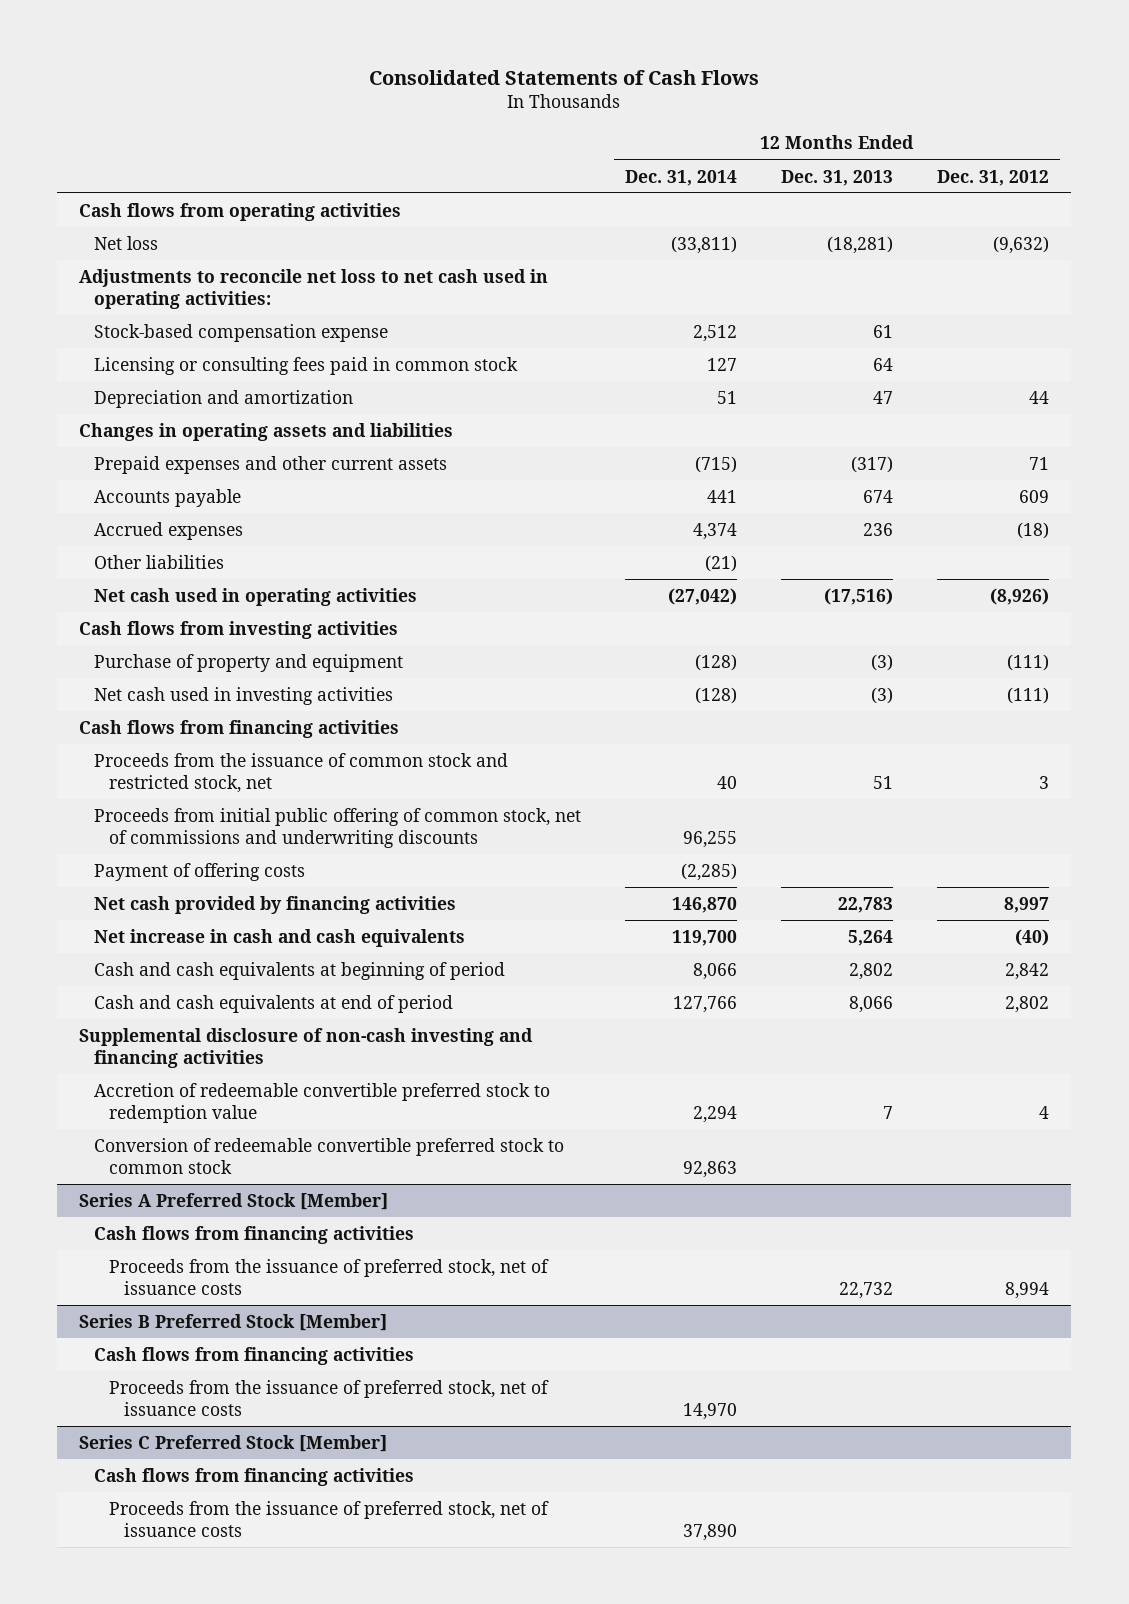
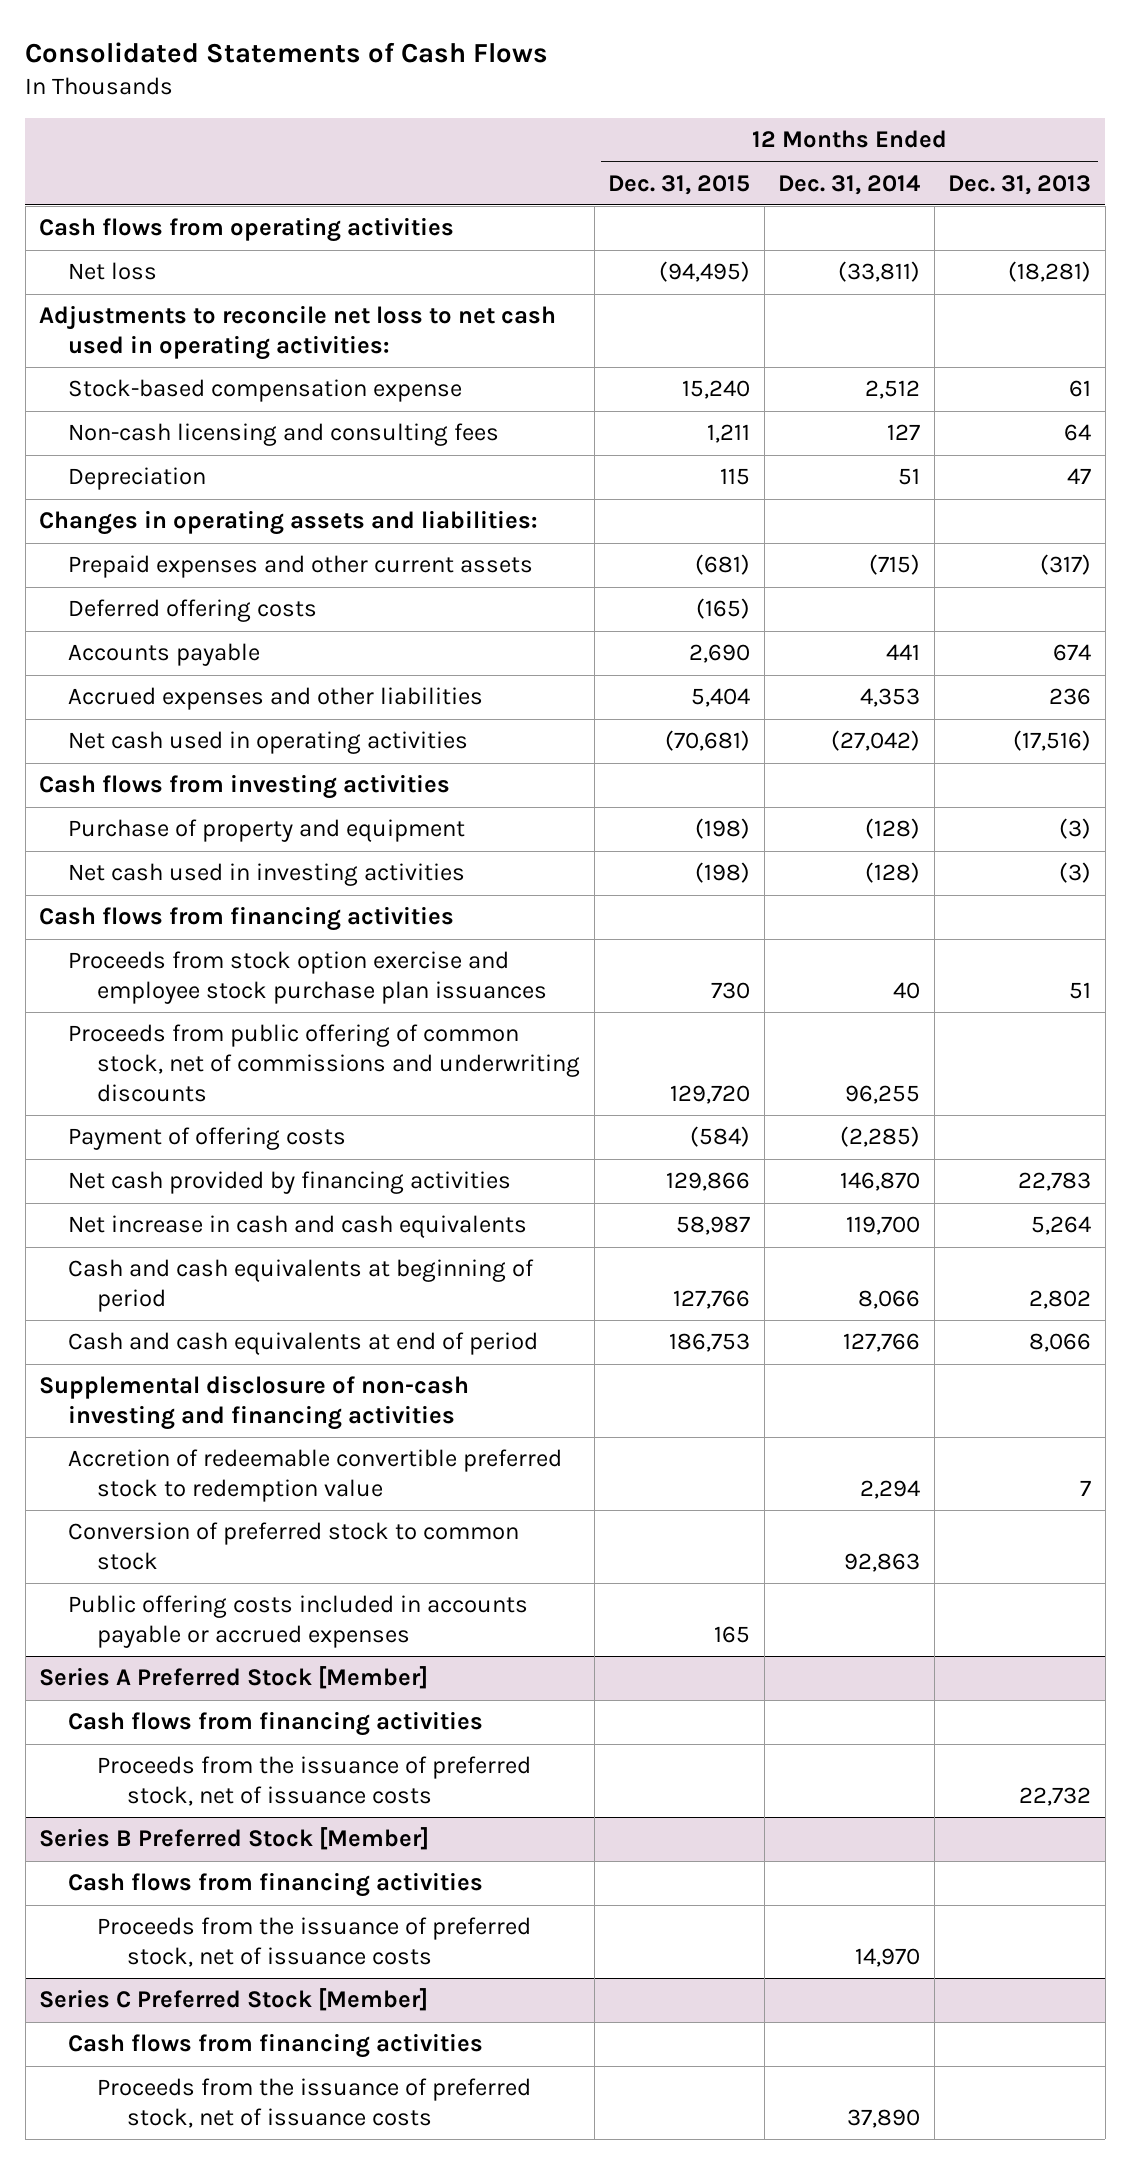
- | 12 Months Ended Dec. 31, 2014 | 12 Months Ended Dec. 31, 2013 | 12 Months Ended Dec. 31, 2012
+ | 12 Months Ended Dec. 31, 2015 | 12 Months Ended Dec. 31, 2014 | 12 Months Ended Dec. 31, 2013
- Licensing or consulting fees paid in common stock | 127 | 64 |
- Depreciation and amortization | 51 | 47 | 44
- Changes in operating assets and liabilities
+ Non-cash licensing and consulting fees | 1,211 | 127 | 64
+ Depreciation | 115 | 51 | 47
+ Changes in operating assets and liabilities:
+ Deferred offering costs | (165) | |
- Accrued expenses | 4,374 | 236 | (18)
- Other liabilities | (21) | |
+ Accrued expenses and other liabilities | 5,404 | 4,353 | 236
- Proceeds from the issuance of common stock and restricted stock, net | 40 | 51 | 3
- Proceeds from initial public offering of common stock, net of commissions and underwriting discounts | 96,255 | |
+ Proceeds from stock option exercise and employee stock purchase plan issuances | 730 | 40 | 51
+ Proceeds from public offering of common stock, net of commissions and underwriting discounts | 129,720 | 96,255 |
- Conversion of redeemable convertible preferred stock to common stock | 92,863 | |
+ Conversion of preferred stock to common stock | | 92,863 |
+ Public offering costs included in accounts payable or accrued expenses | 165 | |

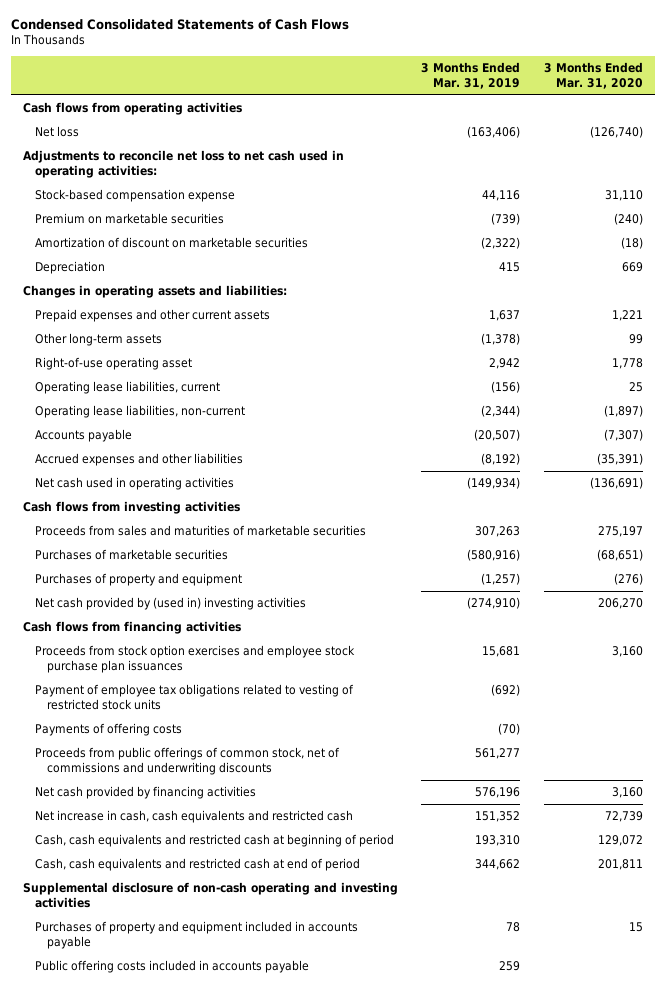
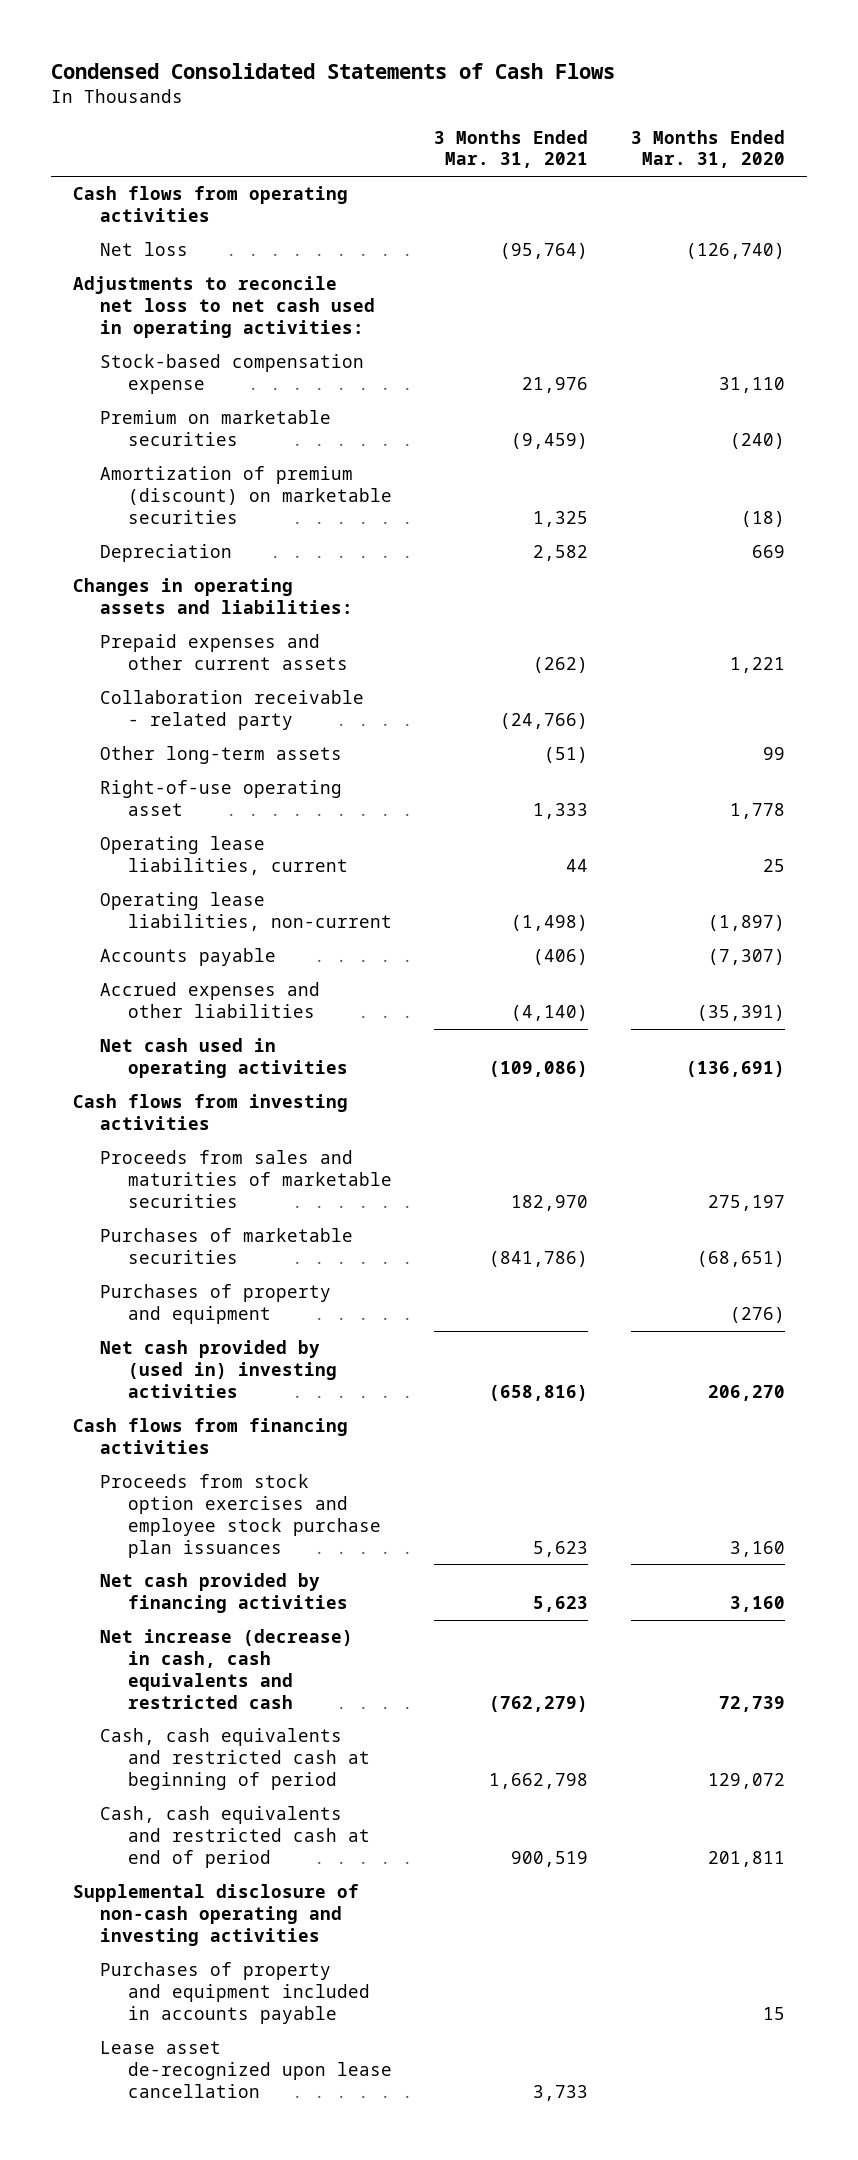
- | 3 Months Ended Mar. 31, 2019 | 3 Months Ended Mar. 31, 2020
+ | 3 Months Ended Mar. 31, 2021 | 3 Months Ended Mar. 31, 2020
- Amortization of discount on marketable securities | (2,322) | (18)
+ Amortization of premium (discount) on marketable securities | 1,325 | (18)
+ Collaboration receivable - related party | (24,766) |
- Payment of employee tax obligations related to vesting of restricted stock units | (692) |
- Payments of offering costs | (70) |
- Proceeds from public offerings of common stock, net of commissions and underwriting discounts | 561,277 |
- Net increase in cash, cash equivalents and restricted cash | 151,352 | 72,739
+ Net increase (decrease) in cash, cash equivalents and restricted cash | (762,279) | 72,739
- Public offering costs included in accounts payable | 259 |
+ Lease asset de-recognized upon lease cancellation | 3,733 |

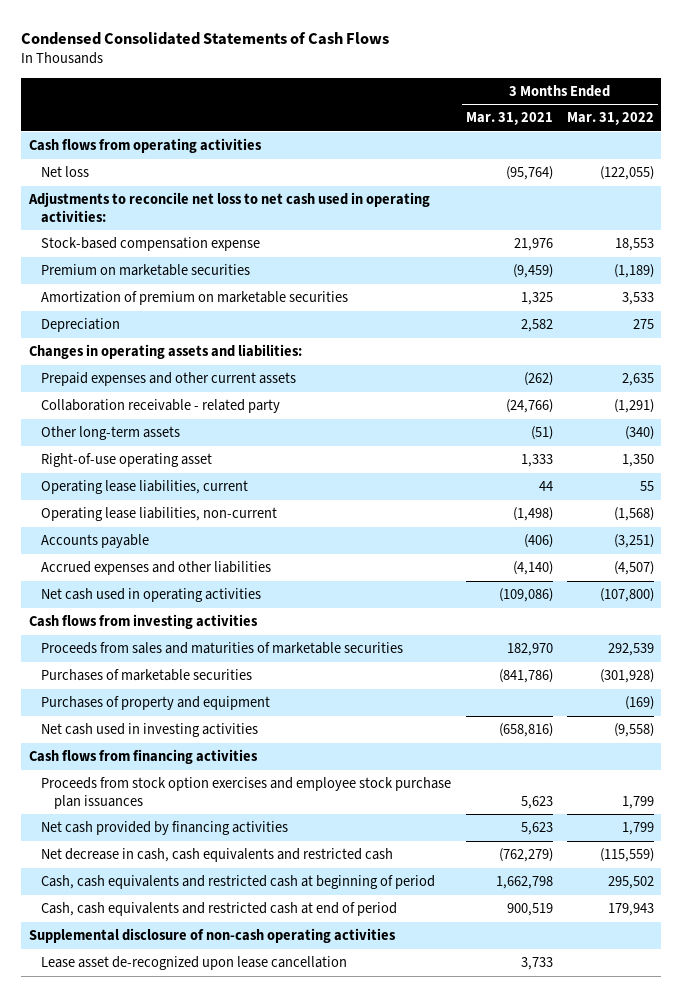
- | 3 Months Ended Mar. 31, 2021 | 3 Months Ended Mar. 31, 2020
+ | 3 Months Ended Mar. 31, 2021 | 3 Months Ended Mar. 31, 2022
- Amortization of premium (discount) on marketable securities | 1,325 | (18)
+ Amortization of premium on marketable securities | 1,325 | 3,533
- Net cash provided by (used in) investing activities | (658,816) | 206,270
+ Net cash used in investing activities | (658,816) | (9,558)
- Net increase (decrease) in cash, cash equivalents and restricted cash | (762,279) | 72,739
+ Net decrease in cash, cash equivalents and restricted cash | (762,279) | (115,559)
- Supplemental disclosure of non-cash operating and investing activities
- Purchases of property and equipment included in accounts payable | | 15
+ Supplemental disclosure of non-cash operating activities

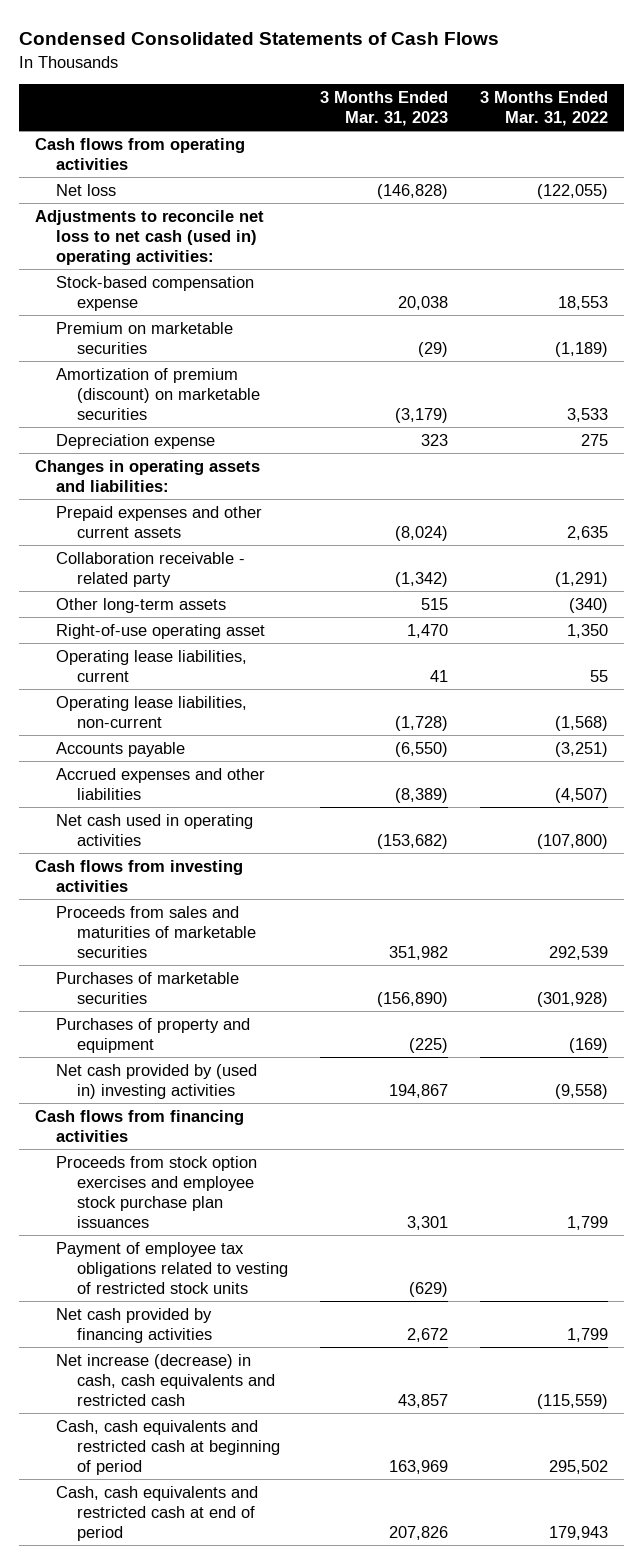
- | 3 Months Ended Mar. 31, 2021 | 3 Months Ended Mar. 31, 2022
+ | 3 Months Ended Mar. 31, 2023 | 3 Months Ended Mar. 31, 2022
- Adjustments to reconcile net loss to net cash used in operating activities:
+ Adjustments to reconcile net loss to net cash (used in) operating activities:
- Amortization of premium on marketable securities | 1,325 | 3,533
- Depreciation | 2,582 | 275
+ Amortization of premium (discount) on marketable securities | (3,179) | 3,533
+ Depreciation expense | 323 | 275
- Net cash used in investing activities | (658,816) | (9,558)
+ Net cash provided by (used in) investing activities | 194,867 | (9,558)
+ Payment of employee tax obligations related to vesting of restricted stock units | (629) |
- Net decrease in cash, cash equivalents and restricted cash | (762,279) | (115,559)
+ Net increase (decrease) in cash, cash equivalents and restricted cash | 43,857 | (115,559)
- Supplemental disclosure of non-cash operating activities
- Lease asset de-recognized upon lease cancellation | 3,733 |

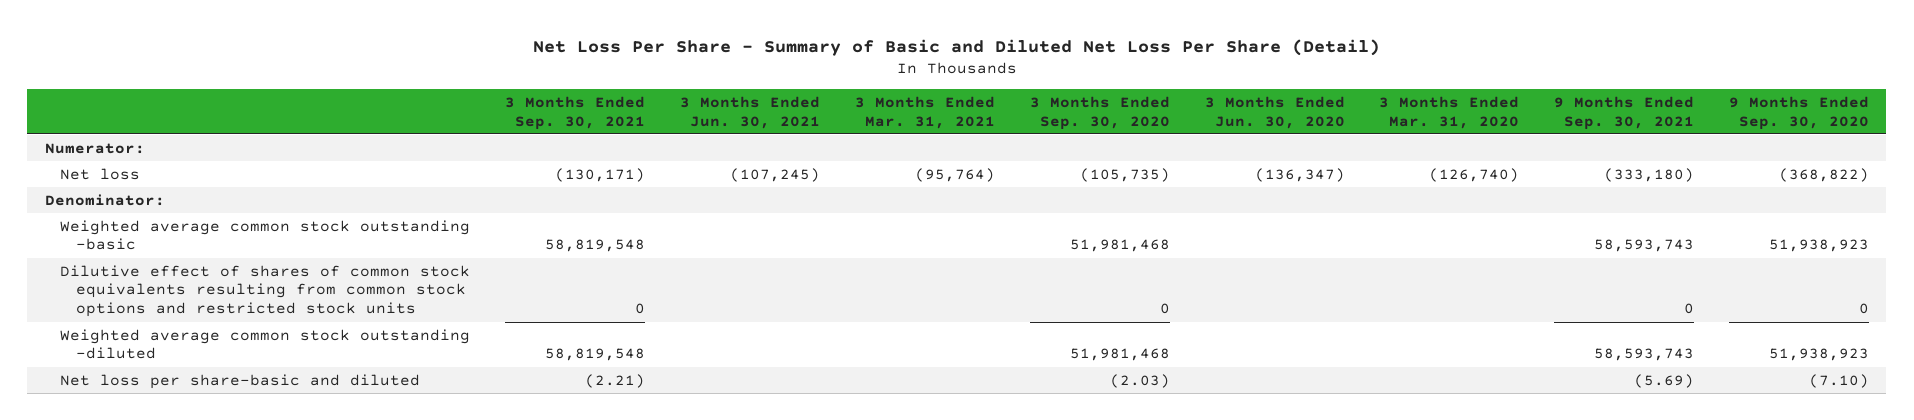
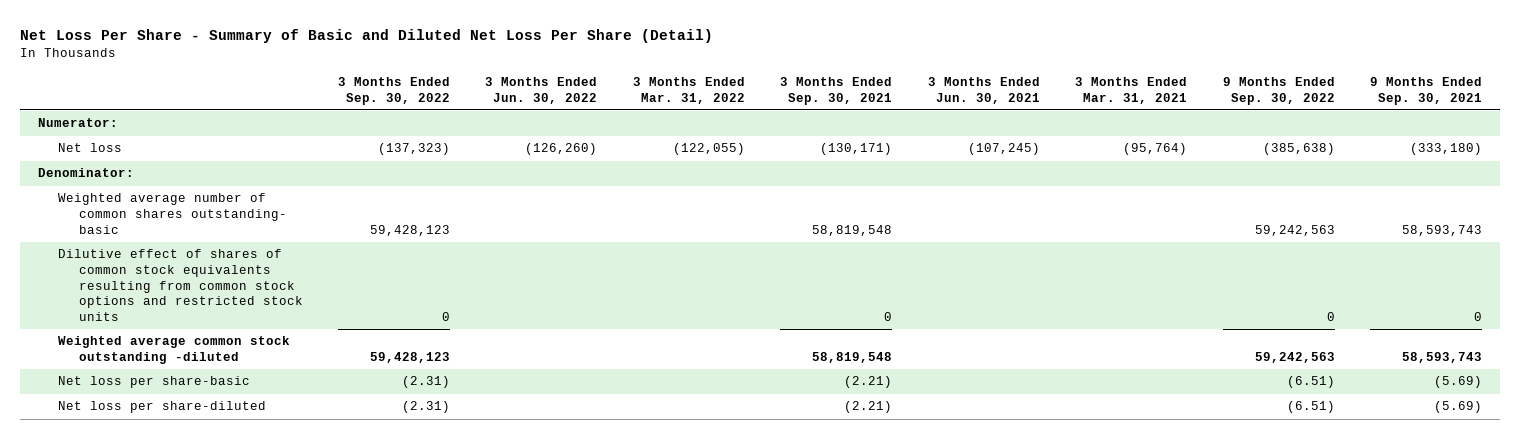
- | 3 Months Ended Sep. 30, 2021 | 3 Months Ended Jun. 30, 2021 | 3 Months Ended Mar. 31, 2021 | 3 Months Ended Sep. 30, 2020 | 3 Months Ended Jun. 30, 2020 | 3 Months Ended Mar. 31, 2020 | 9 Months Ended Sep. 30, 2021 | 9 Months Ended Sep. 30, 2020
+ | 3 Months Ended Sep. 30, 2022 | 3 Months Ended Jun. 30, 2022 | 3 Months Ended Mar. 31, 2022 | 3 Months Ended Sep. 30, 2021 | 3 Months Ended Jun. 30, 2021 | 3 Months Ended Mar. 31, 2021 | 9 Months Ended Sep. 30, 2022 | 9 Months Ended Sep. 30, 2021
- Weighted average common stock outstanding -basic | 58,819,548 | | | 51,981,468 | | | 58,593,743 | 51,938,923
+ Weighted average number of common shares outstanding- basic | 59,428,123 | | | 58,819,548 | | | 59,242,563 | 58,593,743
- Net loss per share-basic and diluted | (2.21) | | | (2.03) | | | (5.69) | (7.10)
+ Net loss per share-basic | (2.31) | | | (2.21) | | | (6.51) | (5.69)
+ Net loss per share-diluted | (2.31) | | | (2.21) | | | (6.51) | (5.69)

